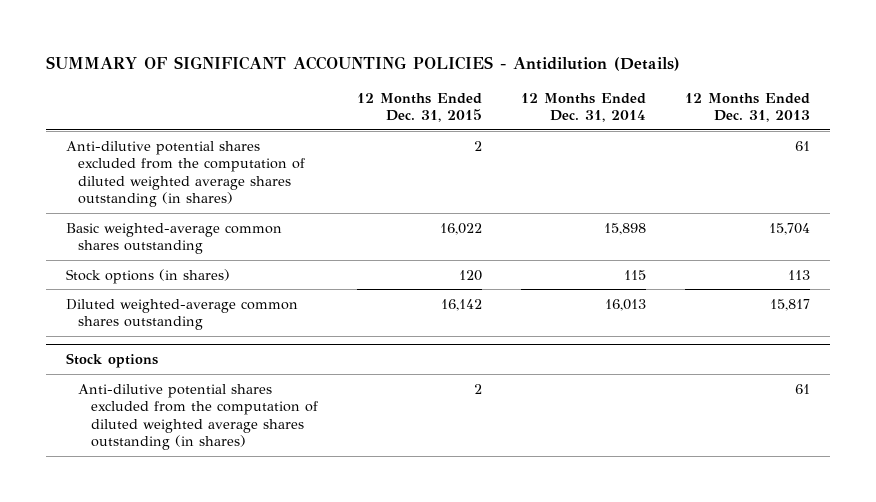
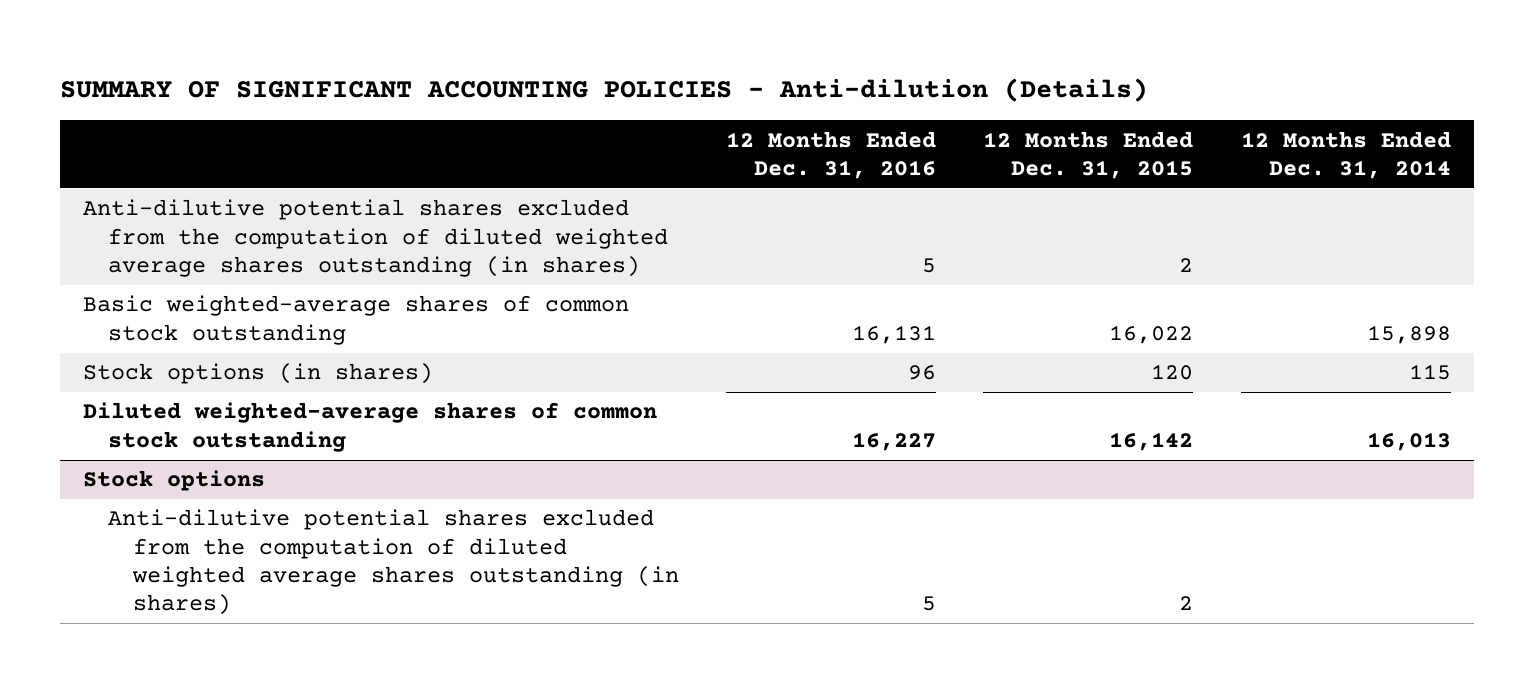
- SUMMARY OF SIGNIFICANT ACCOUNTING POLICIES - Antidilution (Details)
+ SUMMARY OF SIGNIFICANT ACCOUNTING POLICIES - Anti-dilution (Details)
- | 12 Months Ended Dec. 31, 2015 | 12 Months Ended Dec. 31, 2014 | 12 Months Ended Dec. 31, 2013
+ | 12 Months Ended Dec. 31, 2016 | 12 Months Ended Dec. 31, 2015 | 12 Months Ended Dec. 31, 2014
- Basic weighted-average common shares outstanding | 16,022 | 15,898 | 15,704
+ Basic weighted-average shares of common stock outstanding | 16,131 | 16,022 | 15,898
- Diluted weighted-average common shares outstanding | 16,142 | 16,013 | 15,817
+ Diluted weighted-average shares of common stock outstanding | 16,227 | 16,142 | 16,013

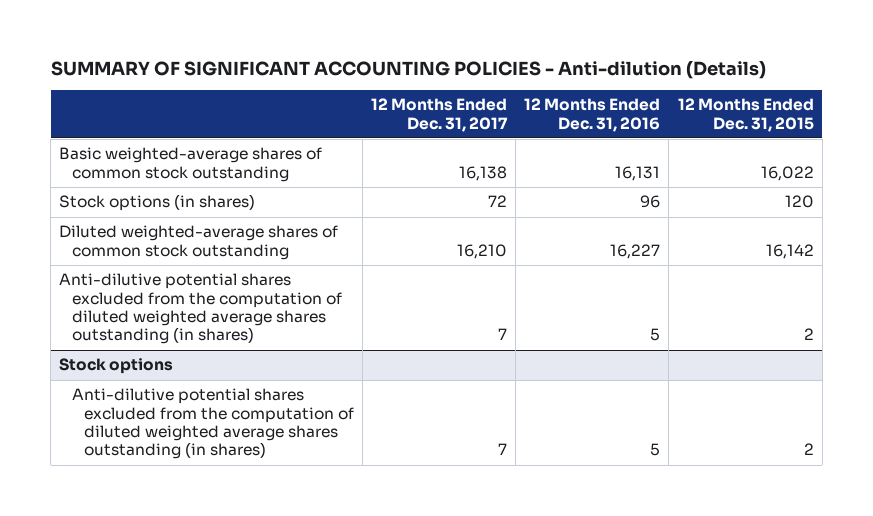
- | 12 Months Ended Dec. 31, 2016 | 12 Months Ended Dec. 31, 2015 | 12 Months Ended Dec. 31, 2014
+ | 12 Months Ended Dec. 31, 2017 | 12 Months Ended Dec. 31, 2016 | 12 Months Ended Dec. 31, 2015
moved down: Anti-dilutive potential shares excluded from the computation of diluted weighted average shares outstanding (in shares) | 7 | 5 | 2

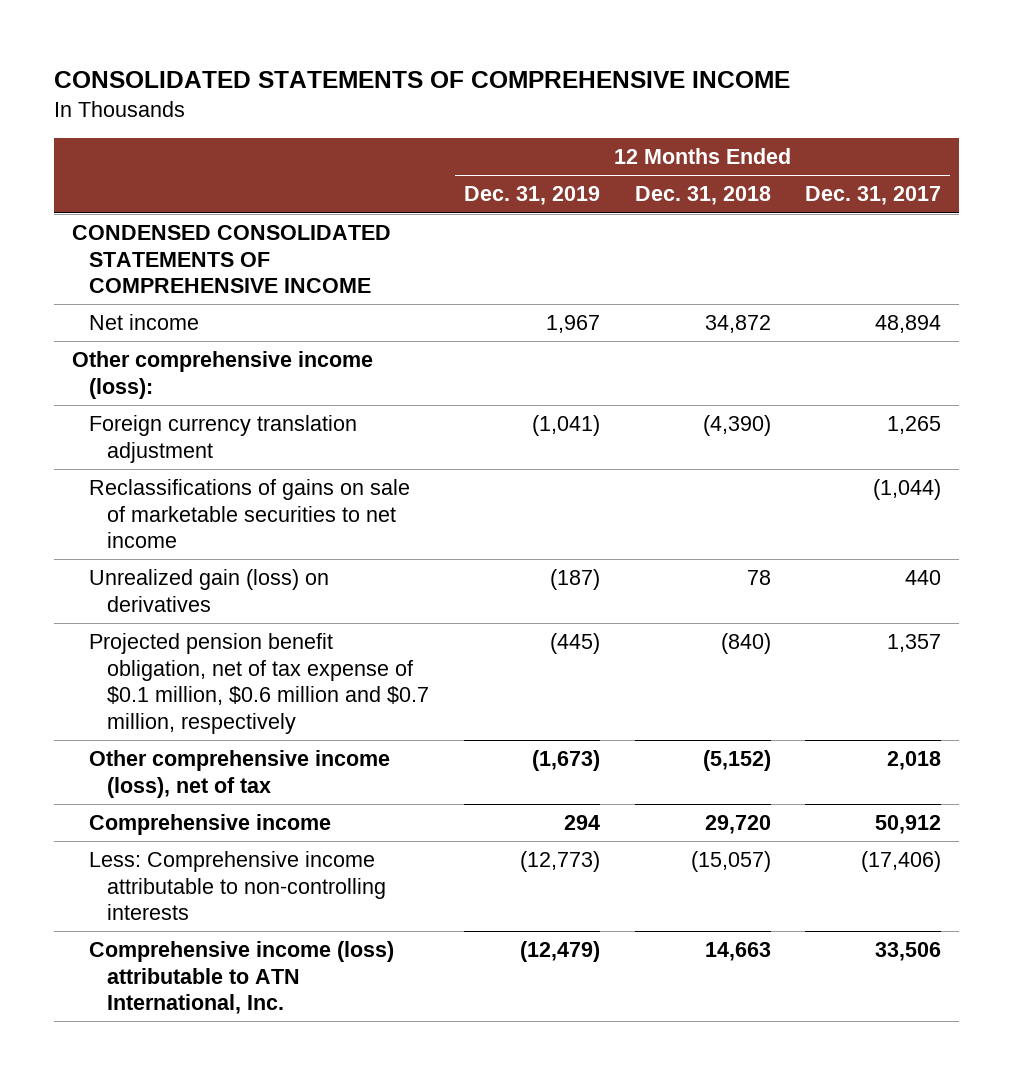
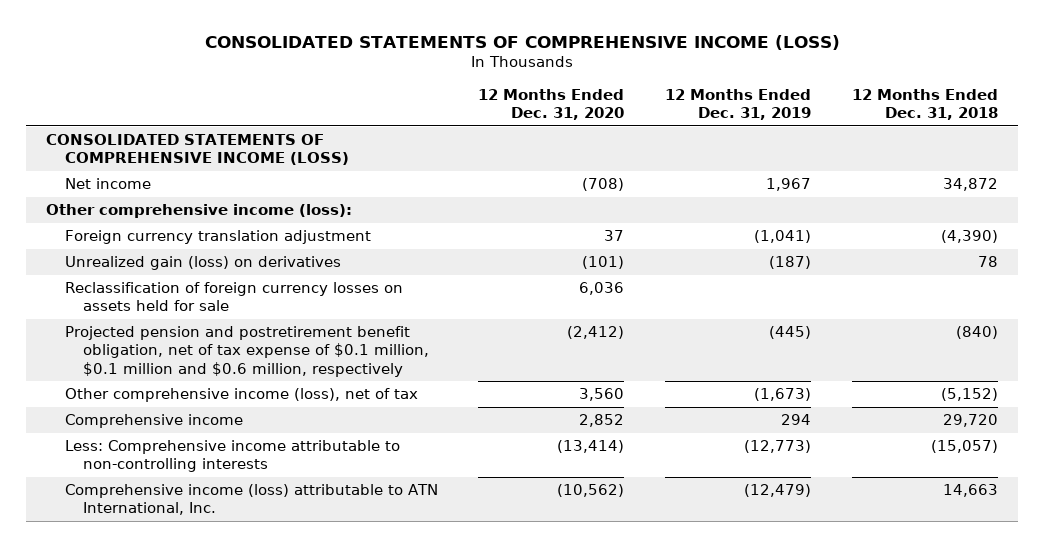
- CONSOLIDATED STATEMENTS OF COMPREHENSIVE INCOME
+ CONSOLIDATED STATEMENTS OF COMPREHENSIVE INCOME (LOSS)
- | 12 Months Ended Dec. 31, 2019 | 12 Months Ended Dec. 31, 2018 | 12 Months Ended Dec. 31, 2017
+ | 12 Months Ended Dec. 31, 2020 | 12 Months Ended Dec. 31, 2019 | 12 Months Ended Dec. 31, 2018
- CONDENSED CONSOLIDATED STATEMENTS OF COMPREHENSIVE INCOME
+ CONSOLIDATED STATEMENTS OF COMPREHENSIVE INCOME (LOSS)
- Reclassifications of gains on sale of marketable securities to net income | | | (1,044)
- Projected pension benefit obligation, net of tax expense of $0.1 million, $0.6 million and $0.7 million, respectively | (445) | (840) | 1,357
+ Reclassification of foreign currency losses on assets held for sale | 6,036 | |
+ Projected pension and postretirement benefit obligation, net of tax expense of $0.1 million, $0.1 million and $0.6 million, respectively | (2,412) | (445) | (840)

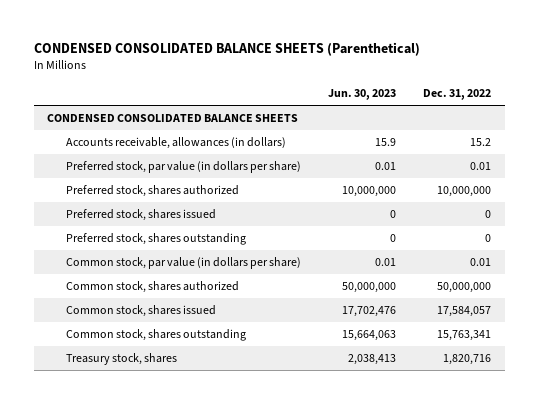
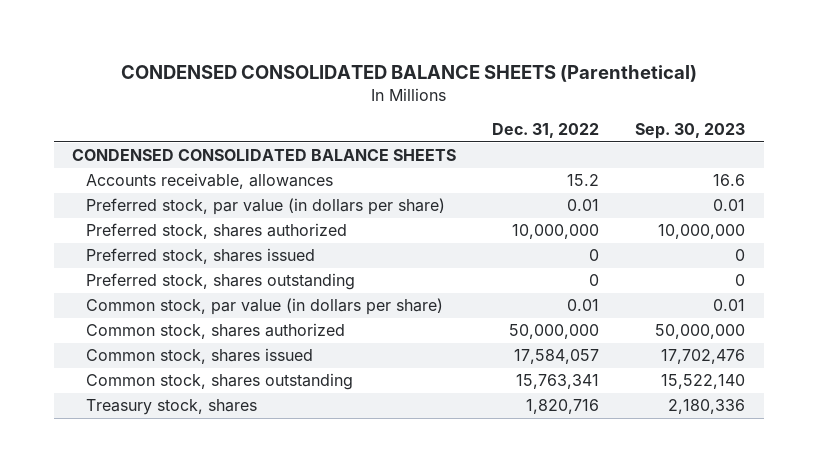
- | Jun. 30, 2023 | Dec. 31, 2022
+ | Dec. 31, 2022 | Sep. 30, 2023
- Accounts receivable, allowances (in dollars) | 15.9 | 15.2
+ Accounts receivable, allowances | 15.2 | 16.6

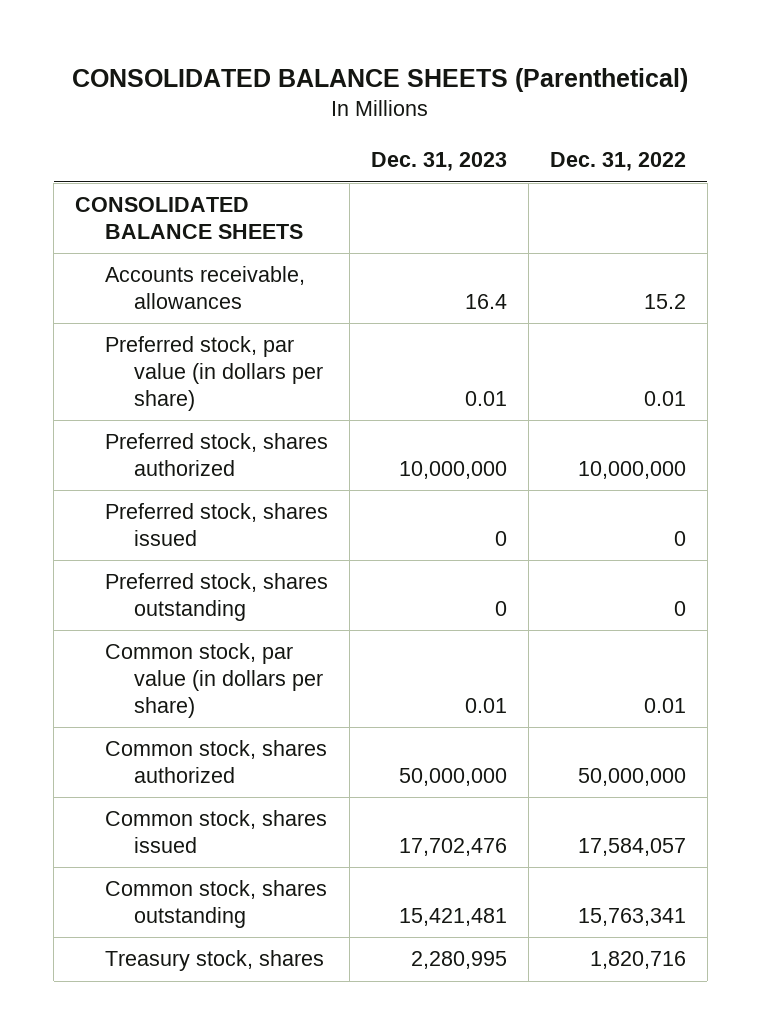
- CONDENSED CONSOLIDATED BALANCE SHEETS (Parenthetical)
+ CONSOLIDATED BALANCE SHEETS (Parenthetical)
- | Dec. 31, 2022 | Sep. 30, 2023
+ | Dec. 31, 2023 | Dec. 31, 2022
- CONDENSED CONSOLIDATED BALANCE SHEETS
+ CONSOLIDATED BALANCE SHEETS

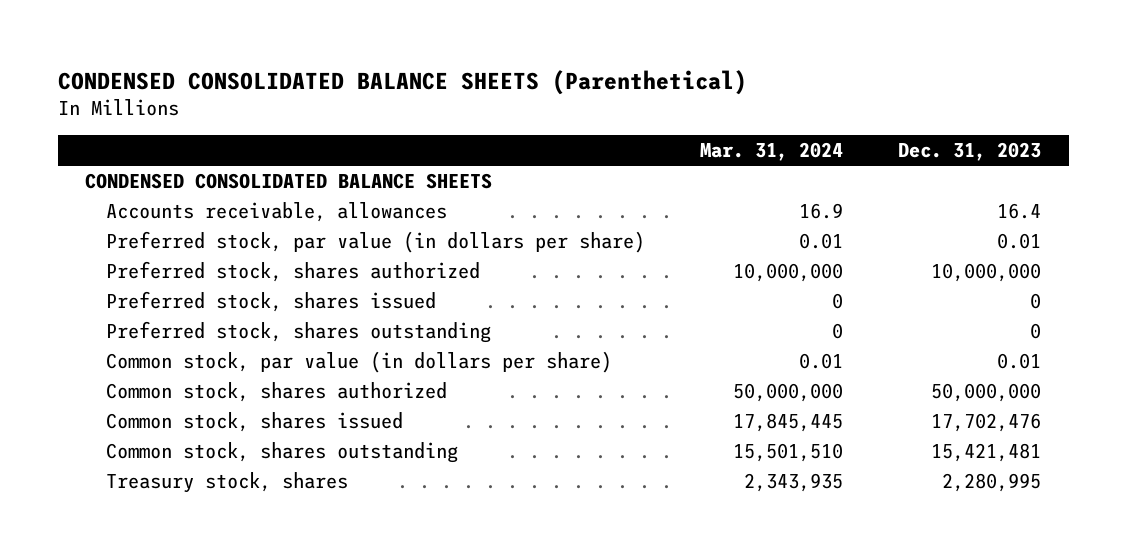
- CONSOLIDATED BALANCE SHEETS (Parenthetical)
+ CONDENSED CONSOLIDATED BALANCE SHEETS (Parenthetical)
- | Dec. 31, 2023 | Dec. 31, 2022
+ | Mar. 31, 2024 | Dec. 31, 2023
- CONSOLIDATED BALANCE SHEETS
+ CONDENSED CONSOLIDATED BALANCE SHEETS

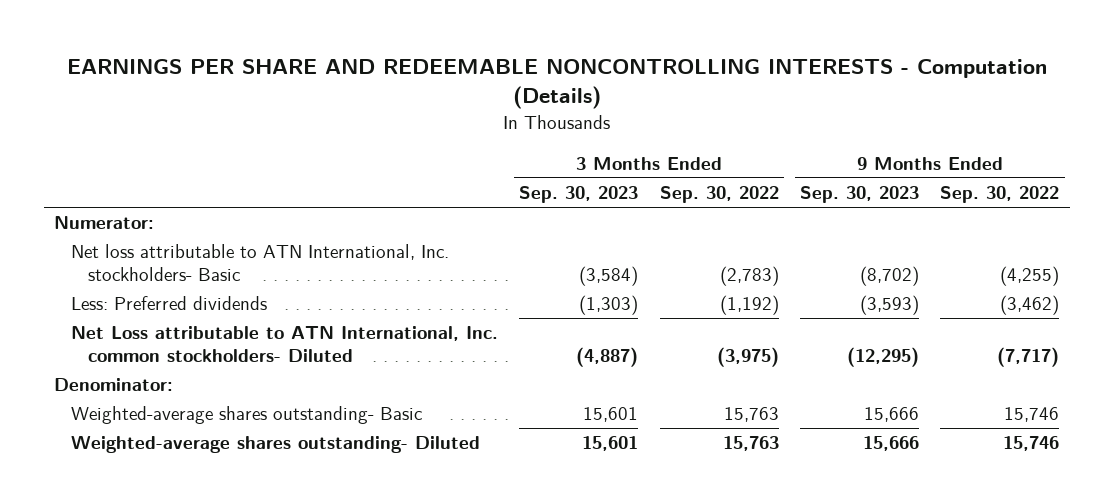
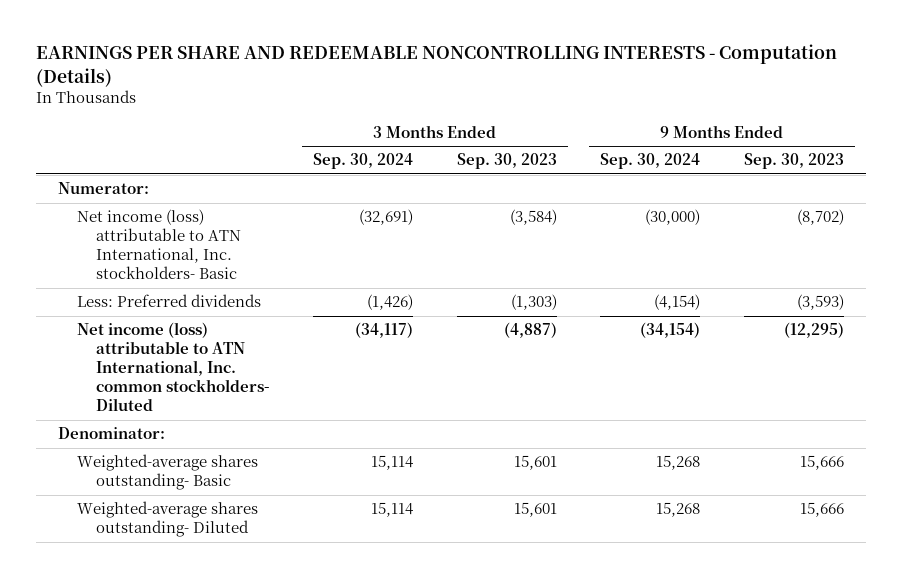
- | 3 Months Ended Sep. 30, 2023 | 3 Months Ended Sep. 30, 2022 | 9 Months Ended Sep. 30, 2023 | 9 Months Ended Sep. 30, 2022
+ | 3 Months Ended Sep. 30, 2024 | 3 Months Ended Sep. 30, 2023 | 9 Months Ended Sep. 30, 2024 | 9 Months Ended Sep. 30, 2023
- Net loss attributable to ATN International, Inc. stockholders- Basic | (3,584) | (2,783) | (8,702) | (4,255)
+ Net income (loss) attributable to ATN International, Inc. stockholders- Basic | (32,691) | (3,584) | (30,000) | (8,702)
- Net Loss attributable to ATN International, Inc. common stockholders- Diluted | (4,887) | (3,975) | (12,295) | (7,717)
+ Net income (loss) attributable to ATN International, Inc. common stockholders- Diluted | (34,117) | (4,887) | (34,154) | (12,295)

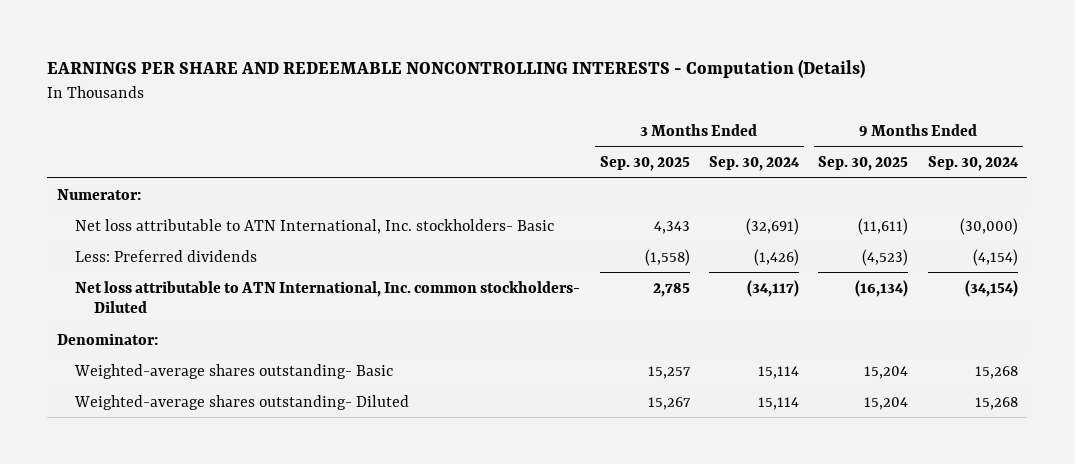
- | 3 Months Ended Sep. 30, 2024 | 3 Months Ended Sep. 30, 2023 | 9 Months Ended Sep. 30, 2024 | 9 Months Ended Sep. 30, 2023
+ | 3 Months Ended Sep. 30, 2025 | 3 Months Ended Sep. 30, 2024 | 9 Months Ended Sep. 30, 2025 | 9 Months Ended Sep. 30, 2024
- Net income (loss) attributable to ATN International, Inc. stockholders- Basic | (32,691) | (3,584) | (30,000) | (8,702)
+ Net loss attributable to ATN International, Inc. stockholders- Basic | 4,343 | (32,691) | (11,611) | (30,000)
- Net income (loss) attributable to ATN International, Inc. common stockholders- Diluted | (34,117) | (4,887) | (34,154) | (12,295)
+ Net loss attributable to ATN International, Inc. common stockholders- Diluted | 2,785 | (34,117) | (16,134) | (34,154)

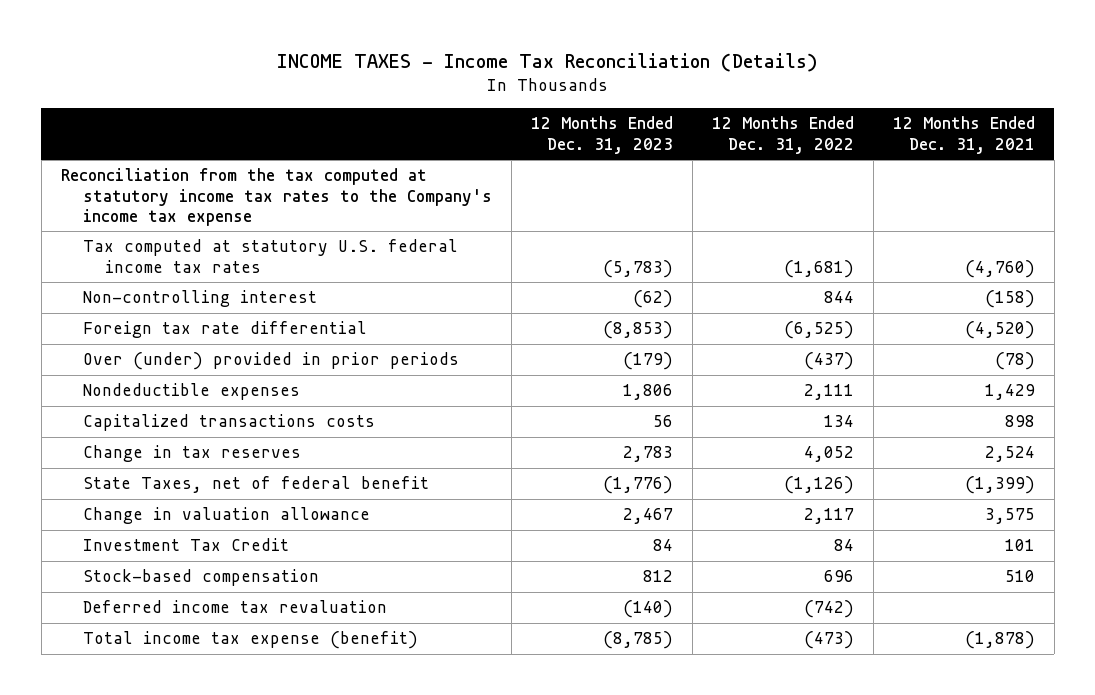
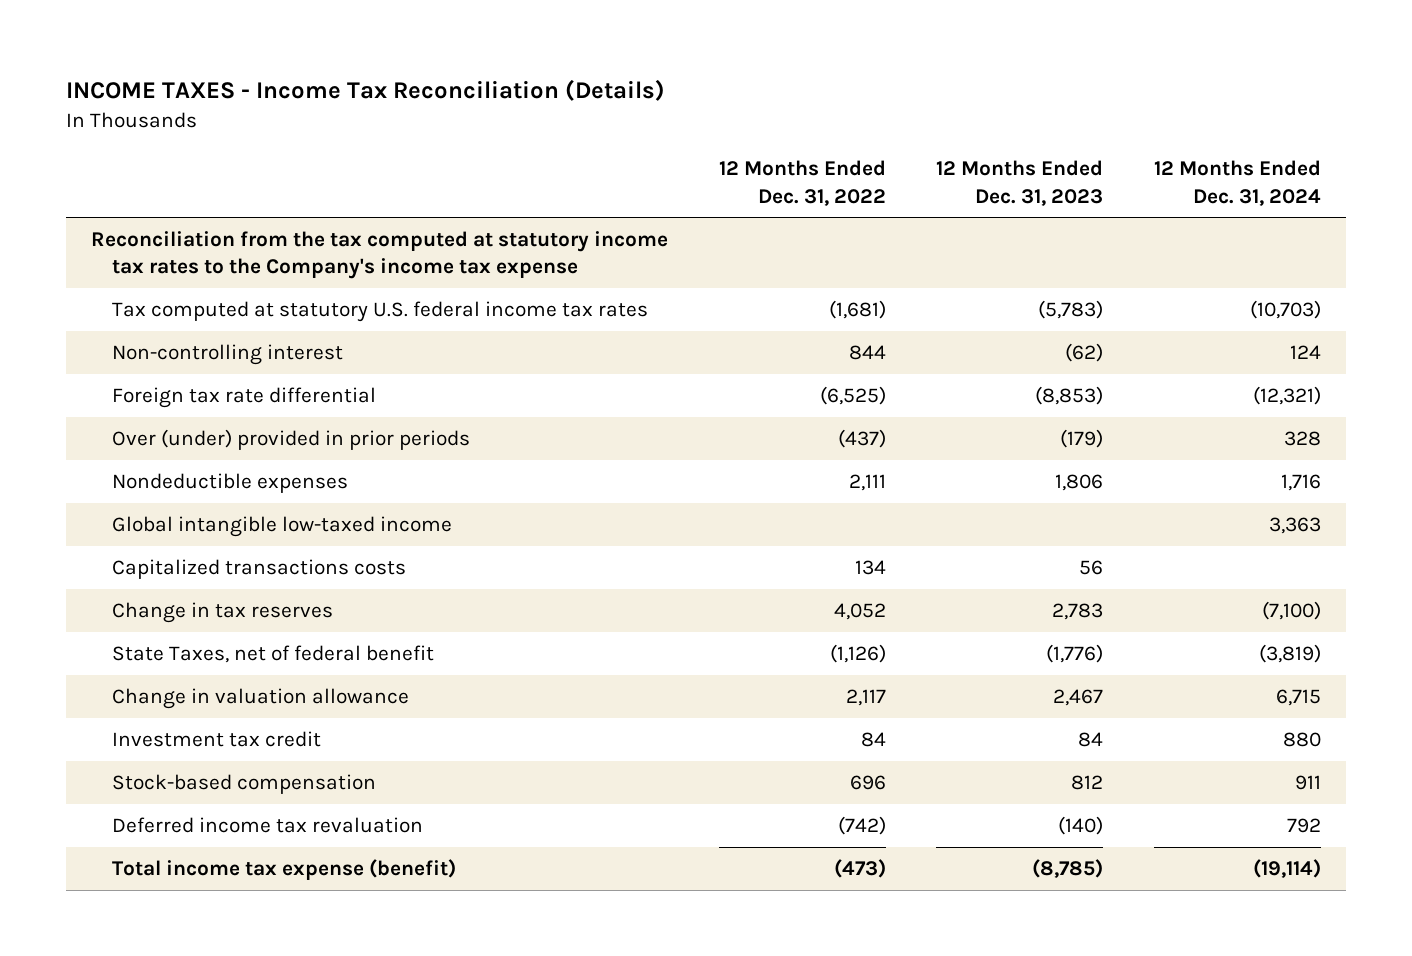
- | 12 Months Ended Dec. 31, 2023 | 12 Months Ended Dec. 31, 2022 | 12 Months Ended Dec. 31, 2021
+ | 12 Months Ended Dec. 31, 2022 | 12 Months Ended Dec. 31, 2023 | 12 Months Ended Dec. 31, 2024
+ Global intangible low-taxed income | | | 3,363
- Investment Tax Credit | 84 | 84 | 101
+ Investment tax credit | 84 | 84 | 880

